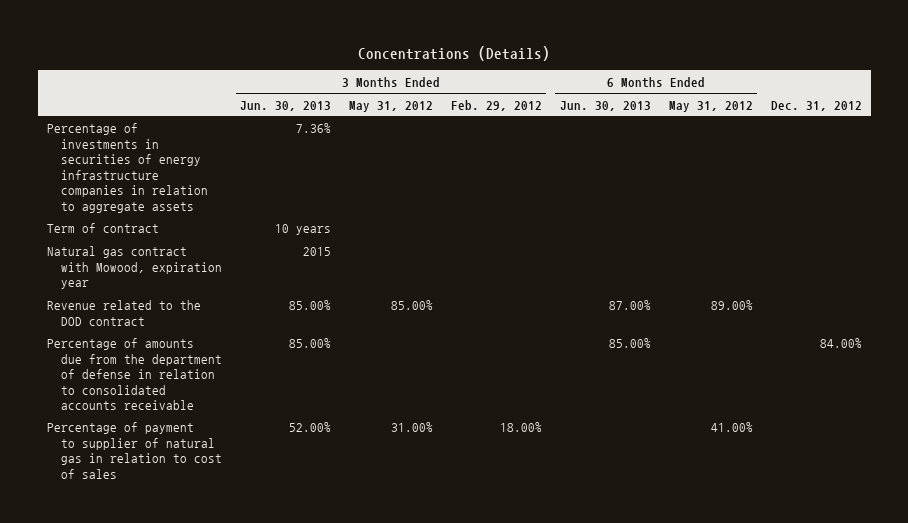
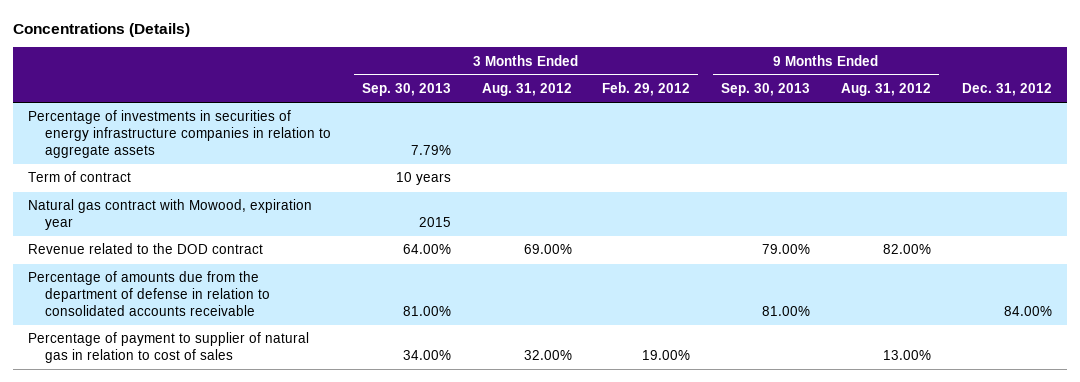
- | 3 Months Ended Jun. 30, 2013 | 3 Months Ended May 31, 2012 | 3 Months Ended Feb. 29, 2012 | 6 Months Ended Jun. 30, 2013 | 6 Months Ended May 31, 2012 | Dec. 31, 2012
+ | 3 Months Ended Sep. 30, 2013 | 3 Months Ended Aug. 31, 2012 | 3 Months Ended Feb. 29, 2012 | 9 Months Ended Sep. 30, 2013 | 9 Months Ended Aug. 31, 2012 | Dec. 31, 2012
- Percentage of payment to supplier of natural gas in relation to cost of sales | 52.00% | 31.00% | 18.00% | | 41.00% |
+ Percentage of payment to supplier of natural gas in relation to cost of sales | 34.00% | 32.00% | 19.00% | | 13.00% |

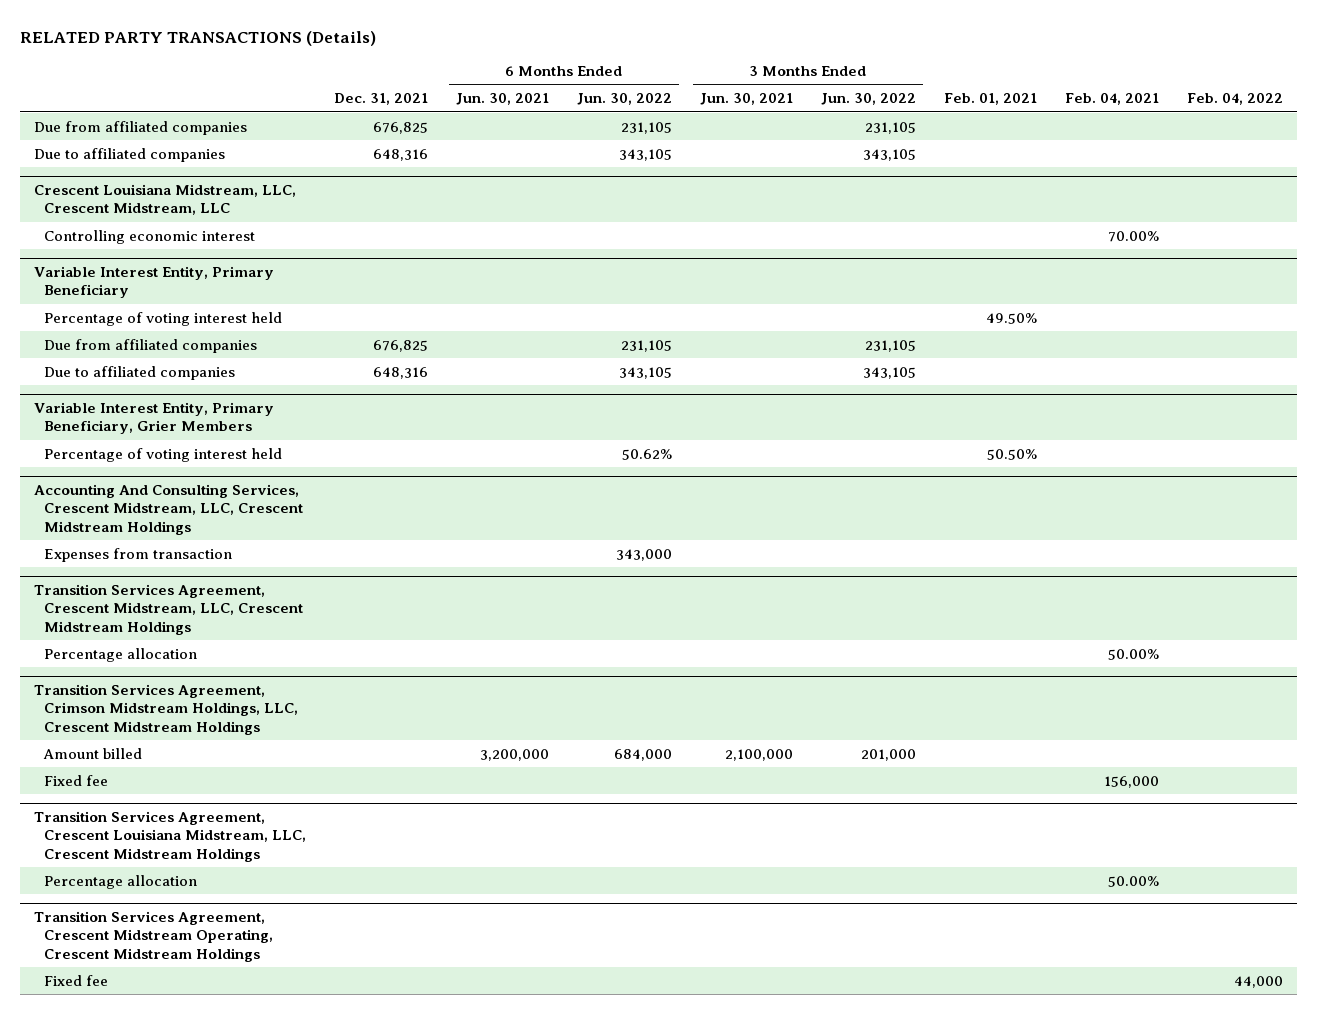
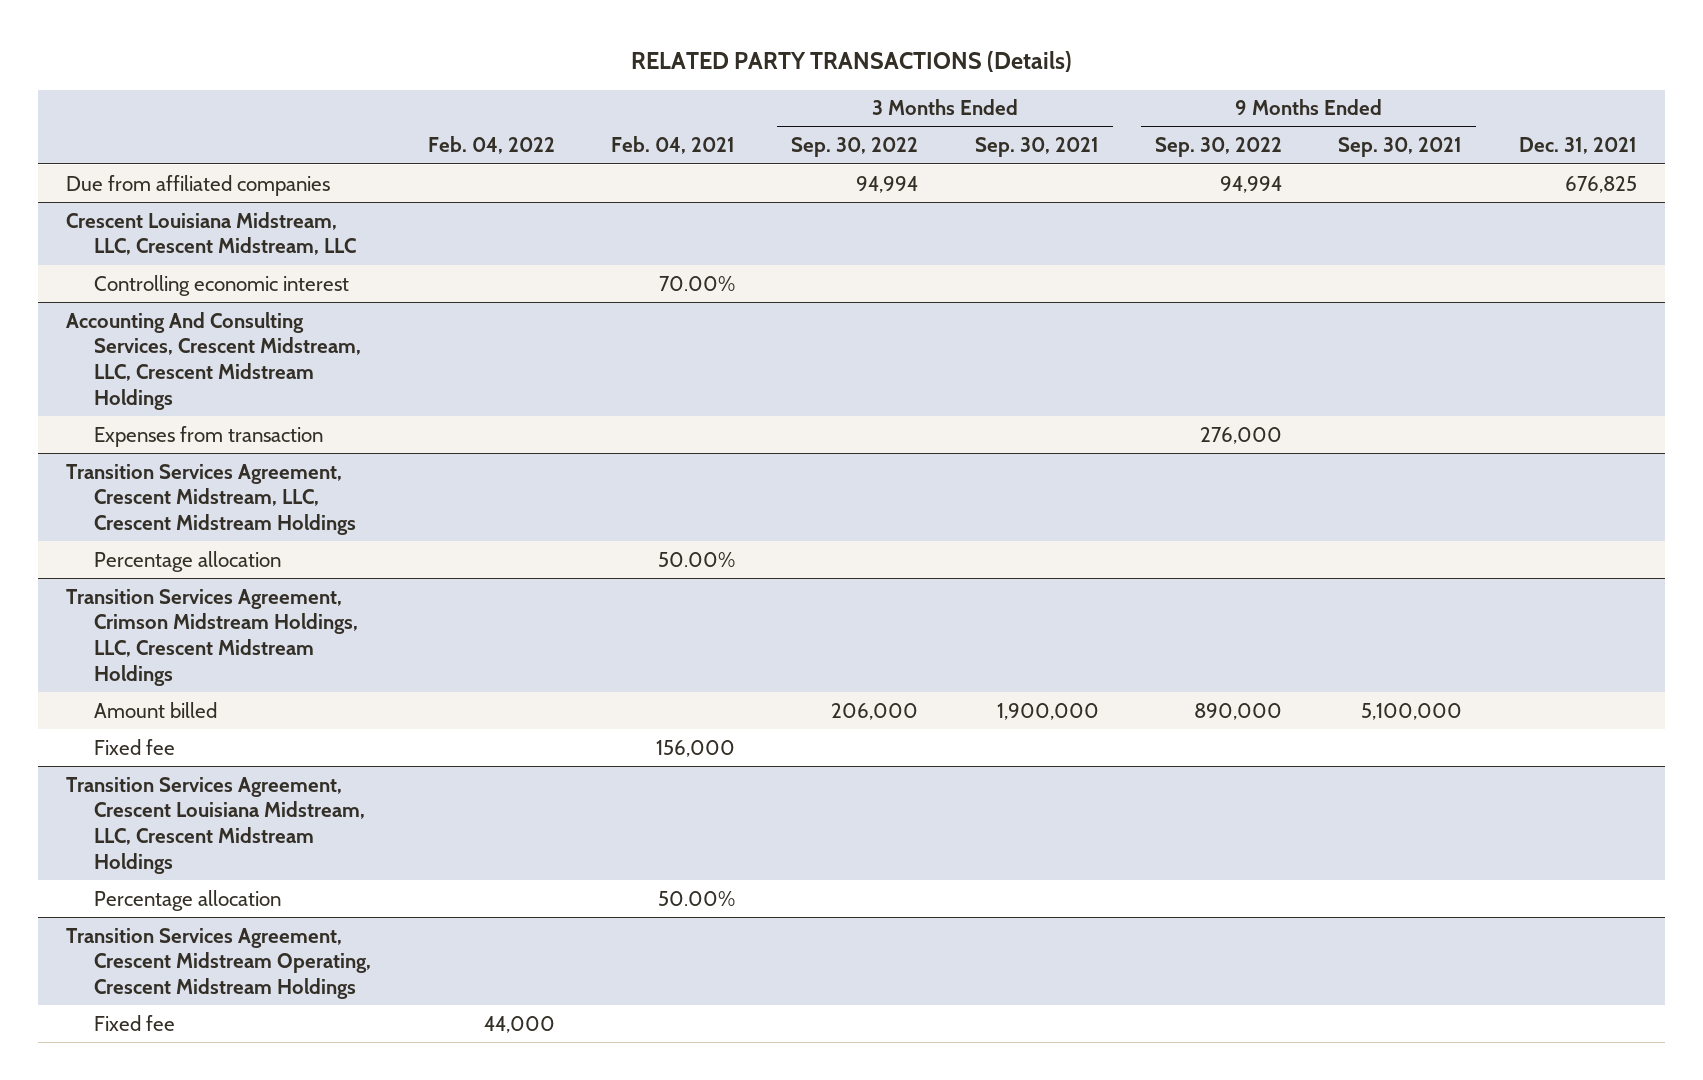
- | Dec. 31, 2021 | 6 Months Ended Jun. 30, 2021 | 6 Months Ended Jun. 30, 2022 | 3 Months Ended Jun. 30, 2021 | 3 Months Ended Jun. 30, 2022 | Feb. 01, 2021 | Feb. 04, 2021 | Feb. 04, 2022
+ | Feb. 04, 2022 | Feb. 04, 2021 | 3 Months Ended Sep. 30, 2022 | 3 Months Ended Sep. 30, 2021 | 9 Months Ended Sep. 30, 2022 | 9 Months Ended Sep. 30, 2021 | Dec. 31, 2021
- Due to affiliated companies | 648,316 | | 343,105 | | 343,105 | | |
- Variable Interest Entity, Primary Beneficiary
- Percentage of voting interest held | | | | | | 49.50% | |
- Due from affiliated companies | 676,825 | | 231,105 | | 231,105 | | |
- Due to affiliated companies | 648,316 | | 343,105 | | 343,105 | | |
- Variable Interest Entity, Primary Beneficiary, Grier Members
- Percentage of voting interest held | | | 50.62% | | | 50.50% | |

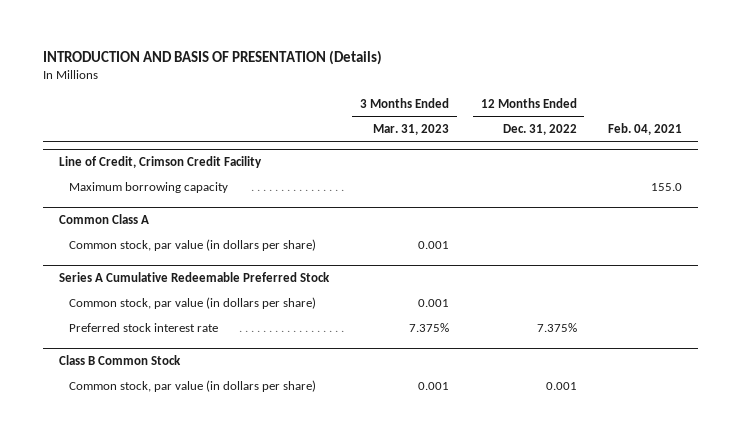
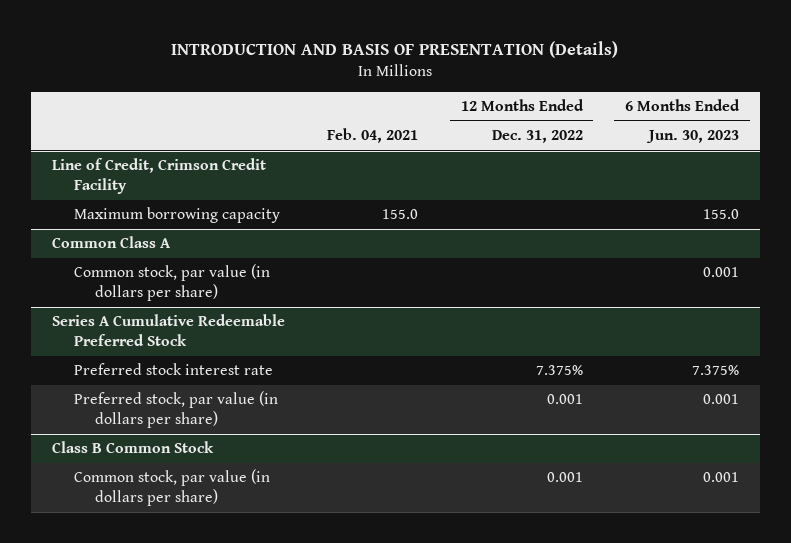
- | 3 Months Ended Mar. 31, 2023 | 12 Months Ended Dec. 31, 2022 | Feb. 04, 2021
+ | Feb. 04, 2021 | 12 Months Ended Dec. 31, 2022 | 6 Months Ended Jun. 30, 2023
@ Series A Cumulative Redeemable Preferred Stock
- Common stock, par value (in dollars per share) | 0.001 | |
+ Preferred stock, par value (in dollars per share) | | 0.001 | 0.001

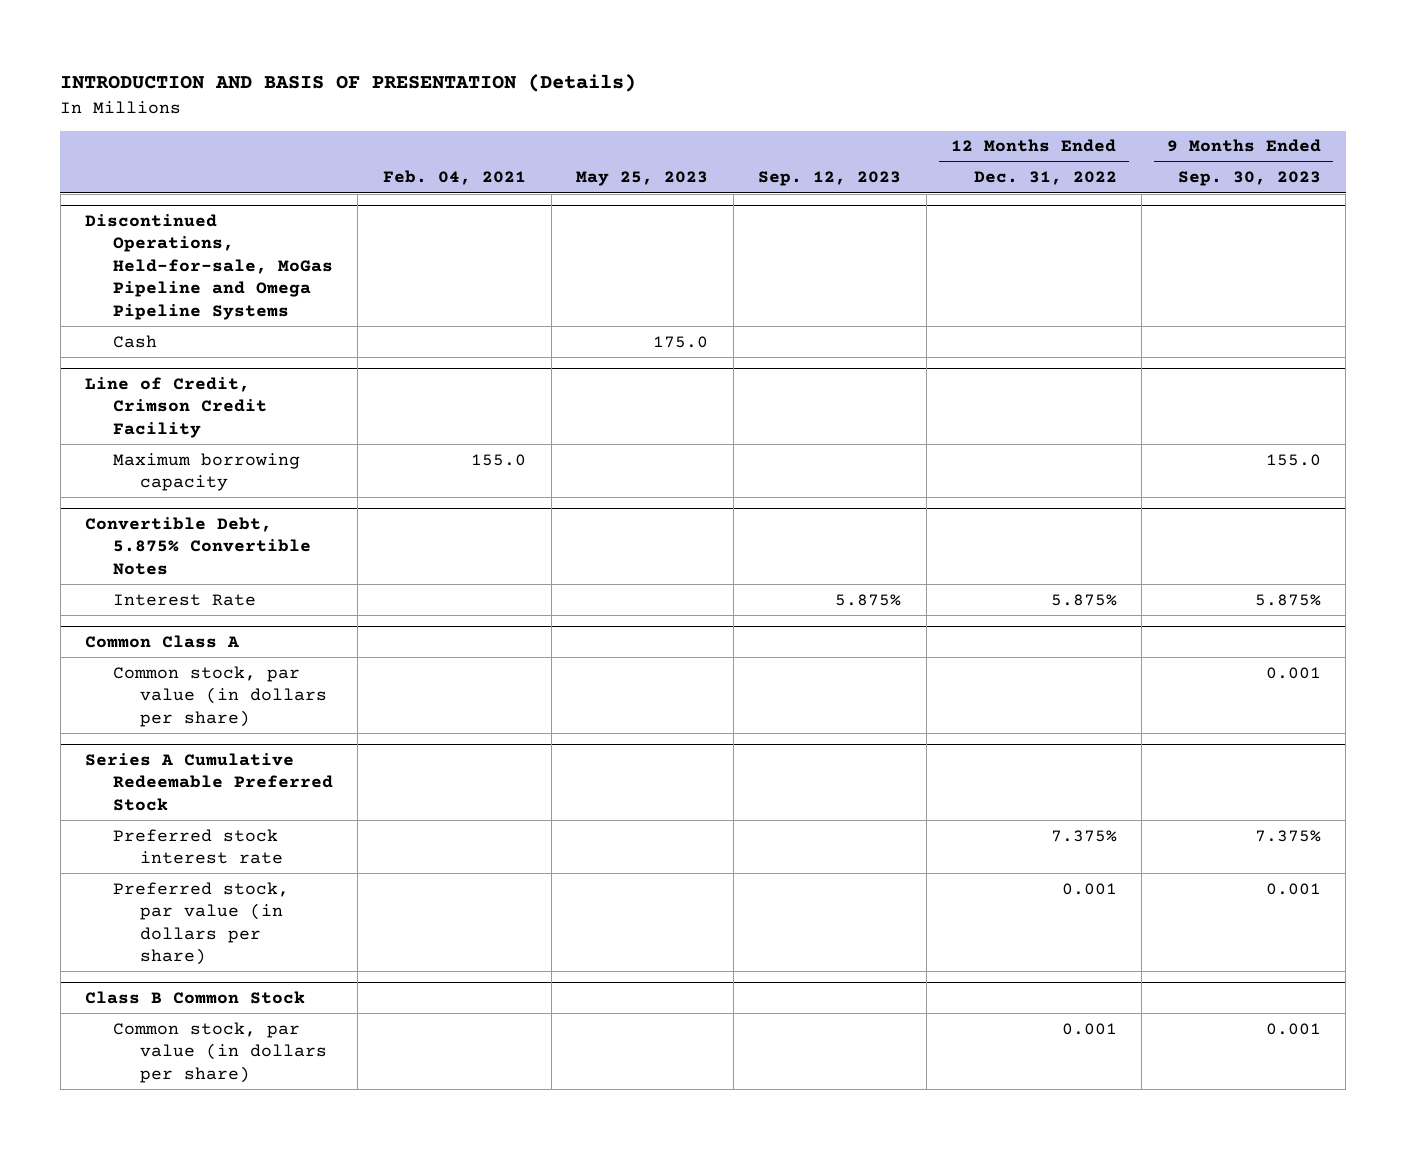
- | Feb. 04, 2021 | 12 Months Ended Dec. 31, 2022 | 6 Months Ended Jun. 30, 2023
+ | Feb. 04, 2021 | May 25, 2023 | Sep. 12, 2023 | 12 Months Ended Dec. 31, 2022 | 9 Months Ended Sep. 30, 2023
+ Discontinued Operations, Held-for-sale, MoGas Pipeline and Omega Pipeline Systems
+ Cash | | 175.0 | | |
+ Convertible Debt, 5.875% Convertible Notes
+ Interest Rate | | | 5.875% | 5.875% | 5.875%

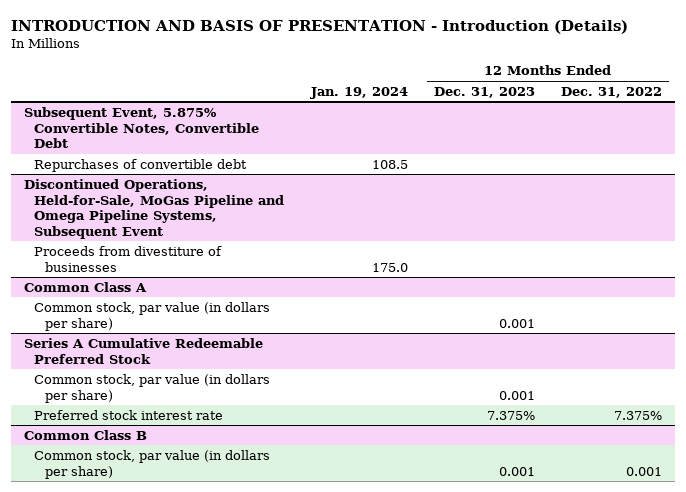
- INTRODUCTION AND BASIS OF PRESENTATION (Details)
+ INTRODUCTION AND BASIS OF PRESENTATION - Introduction (Details)
- | Feb. 04, 2021 | May 25, 2023 | Sep. 12, 2023 | 12 Months Ended Dec. 31, 2022 | 9 Months Ended Sep. 30, 2023
+ | Jan. 19, 2024 | 12 Months Ended Dec. 31, 2023 | 12 Months Ended Dec. 31, 2022
- Discontinued Operations, Held-for-sale, MoGas Pipeline and Omega Pipeline Systems
- Cash | | 175.0 | | |
- Line of Credit, Crimson Credit Facility
- Maximum borrowing capacity | 155.0 | | | | 155.0
- Convertible Debt, 5.875% Convertible Notes
- Interest Rate | | | 5.875% | 5.875% | 5.875%
+ Subsequent Event, 5.875% Convertible Notes, Convertible Debt
+ Repurchases of convertible debt | 108.5 | |
+ Discontinued Operations, Held-for-Sale, MoGas Pipeline and Omega Pipeline Systems, Subsequent Event
+ Proceeds from divestiture of businesses | 175.0 | |
@ Series A Cumulative Redeemable Preferred Stock
+ Common stock, par value (in dollars per share) | | 0.001 |
- Preferred stock, par value (in dollars per share) | | | | 0.001 | 0.001
- Class B Common Stock
+ Common Class B

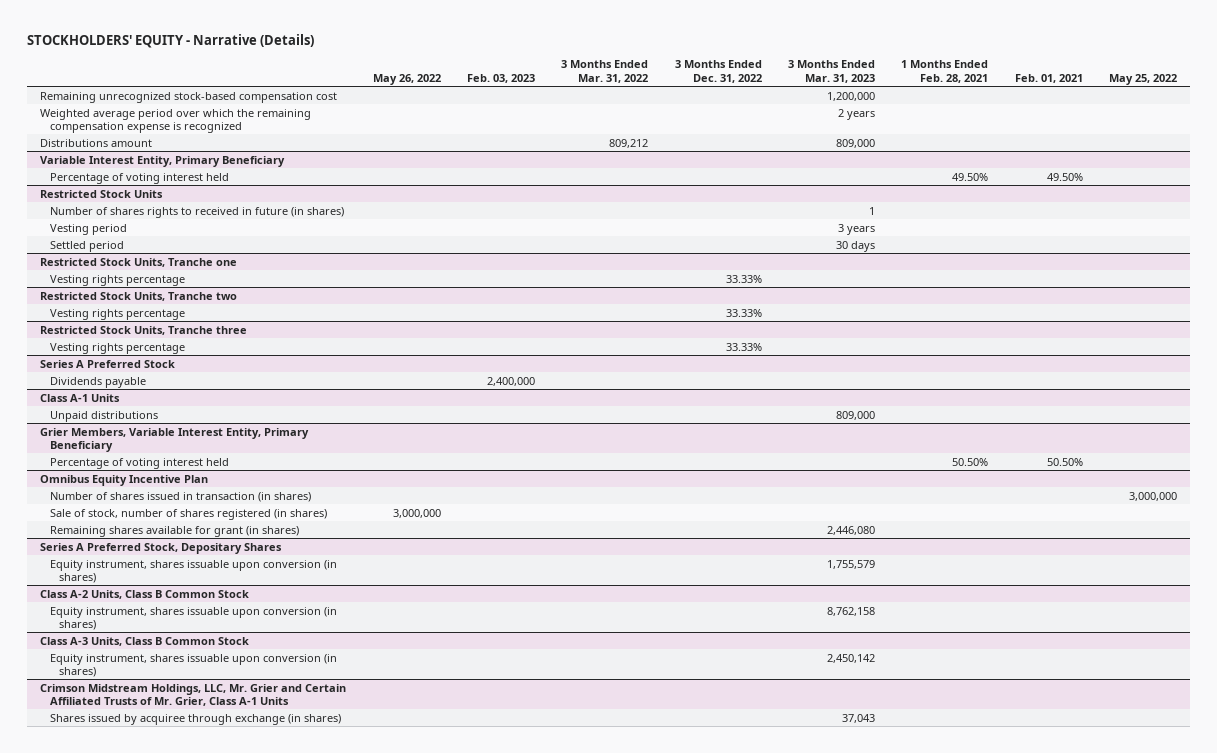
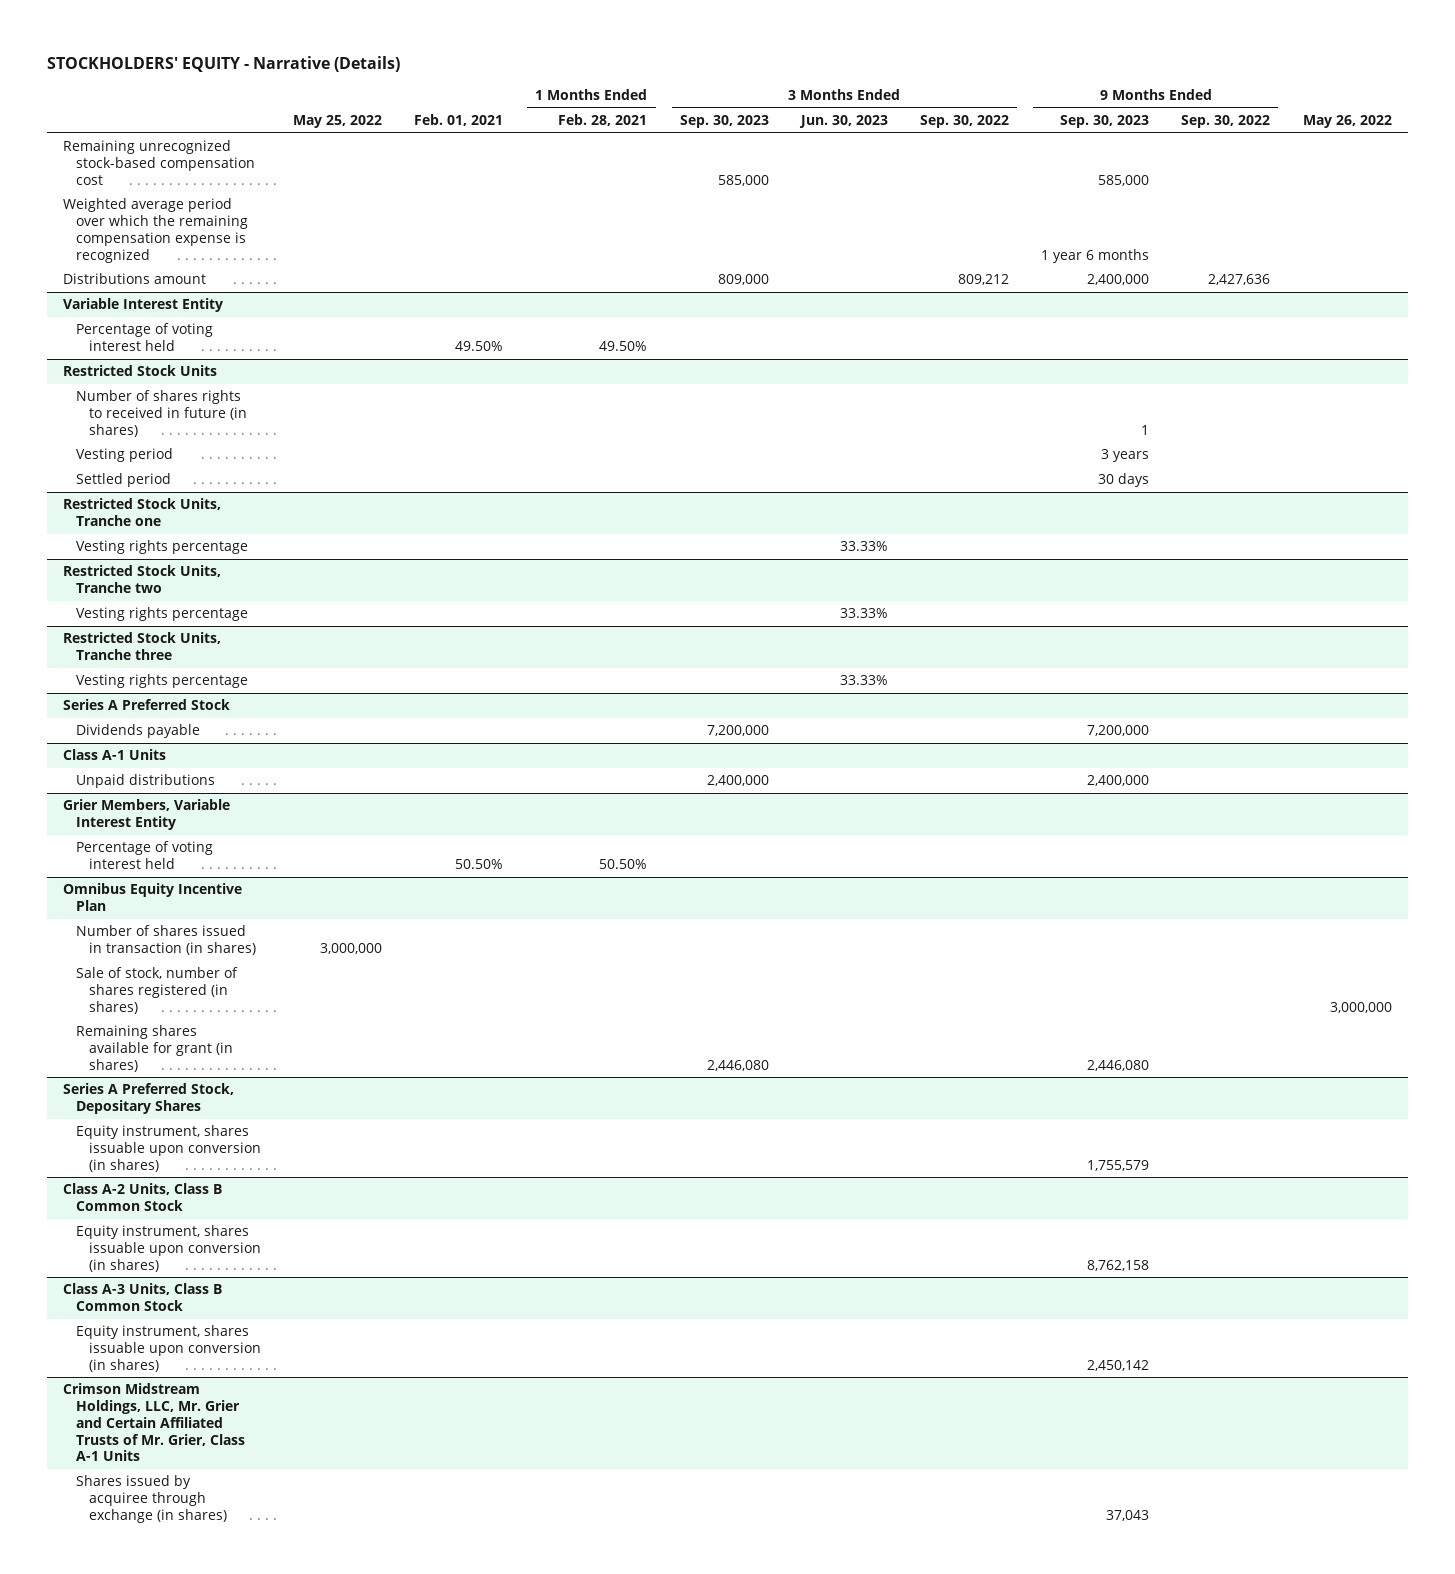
- | May 26, 2022 | Feb. 03, 2023 | 3 Months Ended Mar. 31, 2022 | 3 Months Ended Dec. 31, 2022 | 3 Months Ended Mar. 31, 2023 | 1 Months Ended Feb. 28, 2021 | Feb. 01, 2021 | May 25, 2022
+ | May 25, 2022 | Feb. 01, 2021 | 1 Months Ended Feb. 28, 2021 | 3 Months Ended Sep. 30, 2023 | 3 Months Ended Jun. 30, 2023 | 3 Months Ended Sep. 30, 2022 | 9 Months Ended Sep. 30, 2023 | 9 Months Ended Sep. 30, 2022 | May 26, 2022
- Variable Interest Entity, Primary Beneficiary
+ Variable Interest Entity
- Grier Members, Variable Interest Entity, Primary Beneficiary
+ Grier Members, Variable Interest Entity

